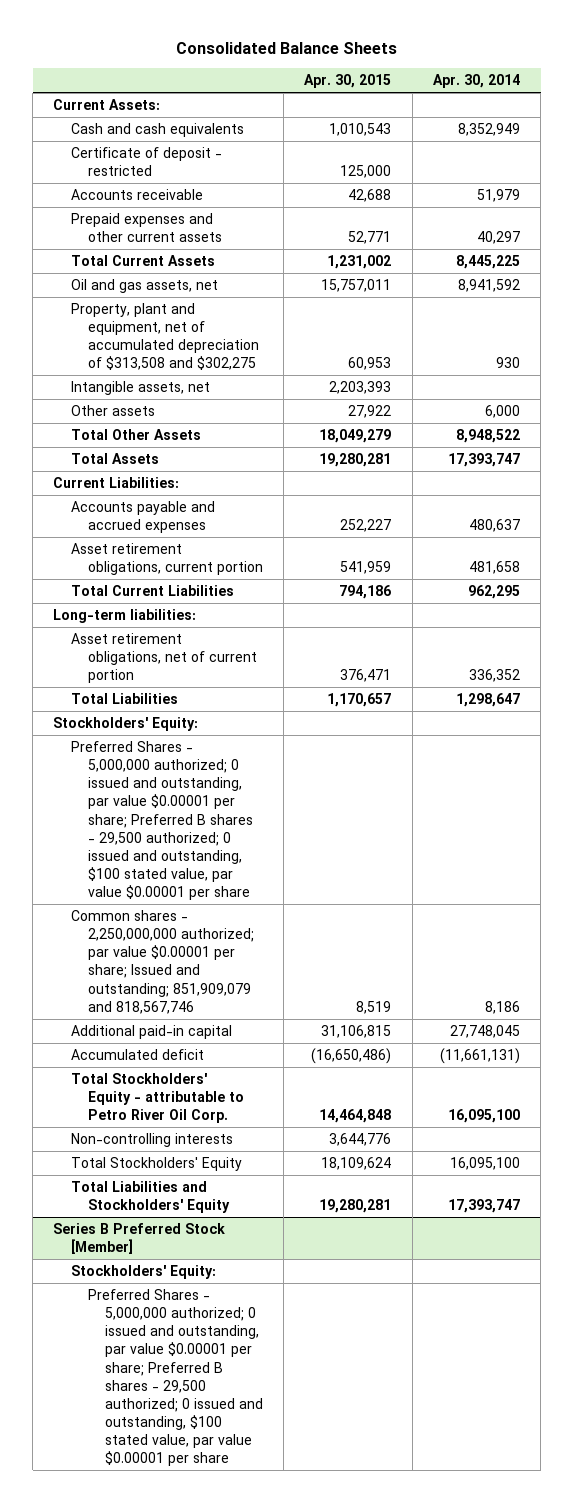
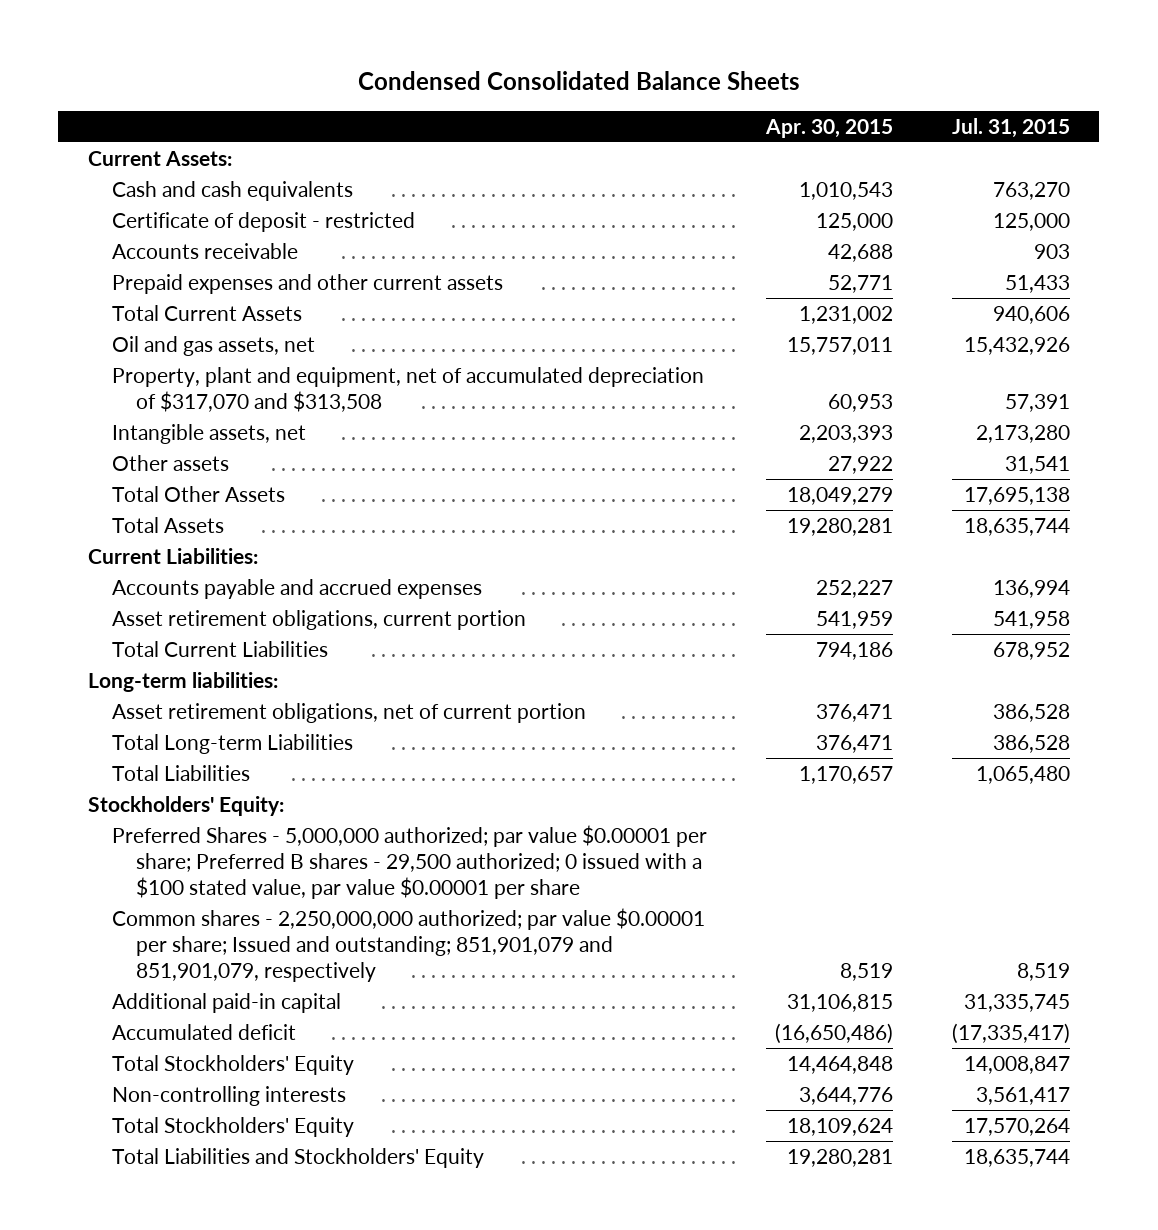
- Consolidated Balance Sheets
+ Condensed Consolidated Balance Sheets
- | Apr. 30, 2015 | Apr. 30, 2014
+ | Apr. 30, 2015 | Jul. 31, 2015
- Property, plant and equipment, net of accumulated depreciation of $313,508 and $302,275 | 60,953 | 930
+ Property, plant and equipment, net of accumulated depreciation of $317,070 and $313,508 | 60,953 | 57,391
+ Total Long-term Liabilities | 376,471 | 386,528
- Preferred Shares - 5,000,000 authorized; 0 issued and outstanding, par value $0.00001 per share; Preferred B shares - 29,500 authorized; 0 issued and outstanding, $100 stated value, par value $0.00001 per share
- Common shares - 2,250,000,000 authorized; par value $0.00001 per share; Issued and outstanding; 851,909,079 and 818,567,746 | 8,519 | 8,186
+ Preferred Shares - 5,000,000 authorized; par value $0.00001 per share; Preferred B shares - 29,500 authorized; 0 issued with a $100 stated value, par value $0.00001 per share
+ Common shares - 2,250,000,000 authorized; par value $0.00001 per share; Issued and outstanding; 851,901,079 and 851,901,079, respectively | 8,519 | 8,519
- Total Stockholders' Equity - attributable to Petro River Oil Corp. | 14,464,848 | 16,095,100
+ Total Stockholders' Equity | 14,464,848 | 14,008,847
- Series B Preferred Stock [Member]
- Stockholders' Equity:
- Preferred Shares - 5,000,000 authorized; 0 issued and outstanding, par value $0.00001 per share; Preferred B shares - 29,500 authorized; 0 issued and outstanding, $100 stated value, par value $0.00001 per share

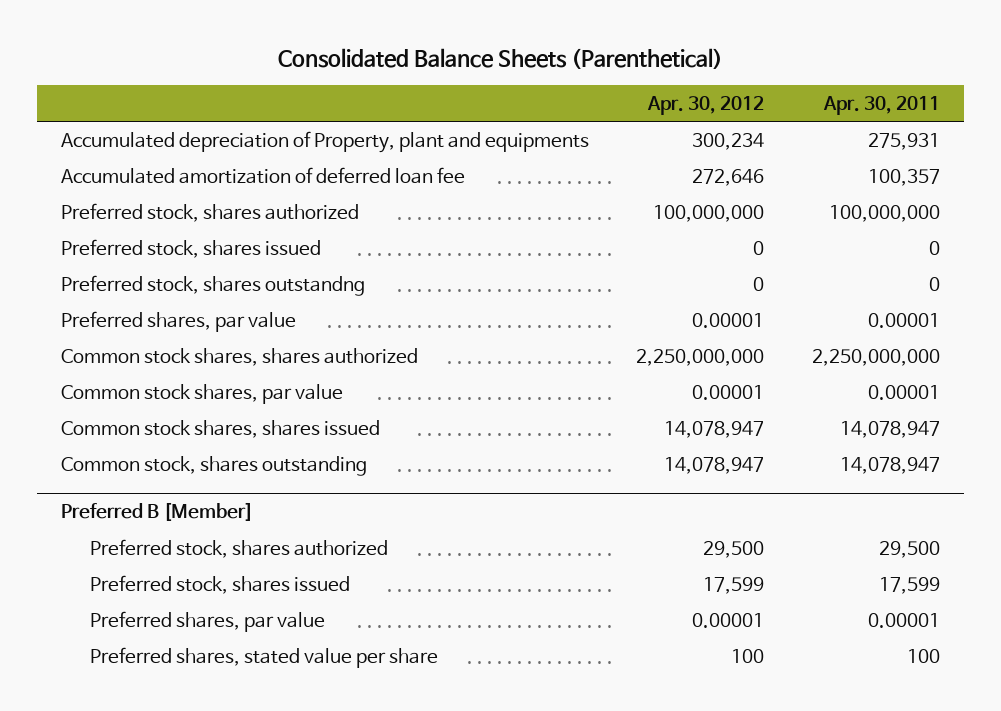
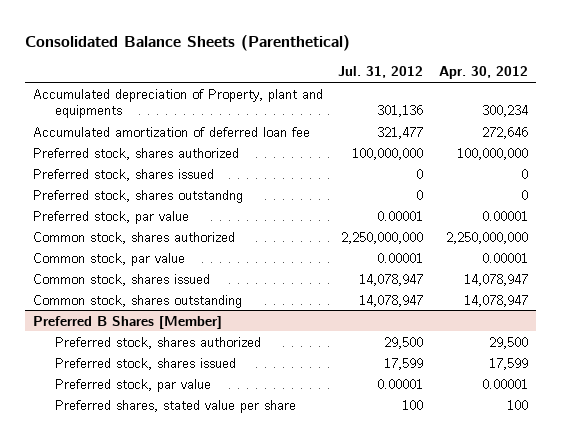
- | Apr. 30, 2012 | Apr. 30, 2011
+ | Jul. 31, 2012 | Apr. 30, 2012
- Preferred shares, par value | 0.00001 | 0.00001
- Common stock shares, shares authorized | 2,250,000,000 | 2,250,000,000
- Common stock shares, par value | 0.00001 | 0.00001
- Common stock shares, shares issued | 14,078,947 | 14,078,947
+ Preferred stock, par value | 0.00001 | 0.00001
+ Common stock, shares authorized | 2,250,000,000 | 2,250,000,000
+ Common stock, par value | 0.00001 | 0.00001
+ Common stock, shares issued | 14,078,947 | 14,078,947
- Preferred B [Member]
+ Preferred B Shares [Member]
- Preferred shares, par value | 0.00001 | 0.00001
+ Preferred stock, par value | 0.00001 | 0.00001

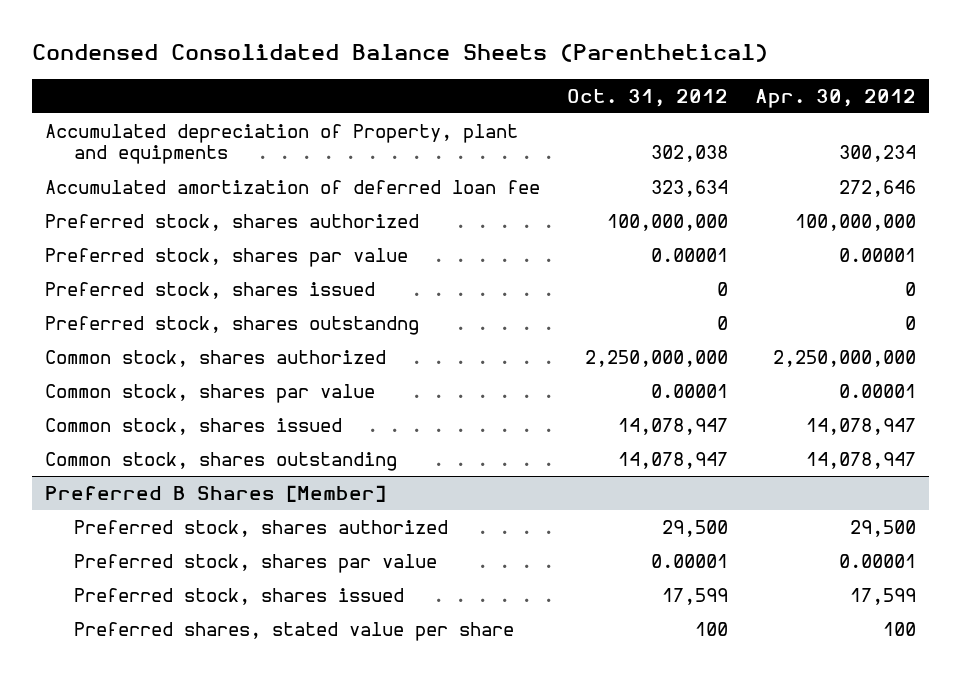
- Consolidated Balance Sheets (Parenthetical)
+ Condensed Consolidated Balance Sheets (Parenthetical)
- | Jul. 31, 2012 | Apr. 30, 2012
+ | Oct. 31, 2012 | Apr. 30, 2012
+ Preferred stock, shares par value | 0.00001 | 0.00001
- Preferred stock, par value | 0.00001 | 0.00001
- Common stock, par value | 0.00001 | 0.00001
+ Common stock, shares par value | 0.00001 | 0.00001
@ Preferred B Shares [Member]
+ Preferred stock, shares par value | 0.00001 | 0.00001
- Preferred stock, par value | 0.00001 | 0.00001

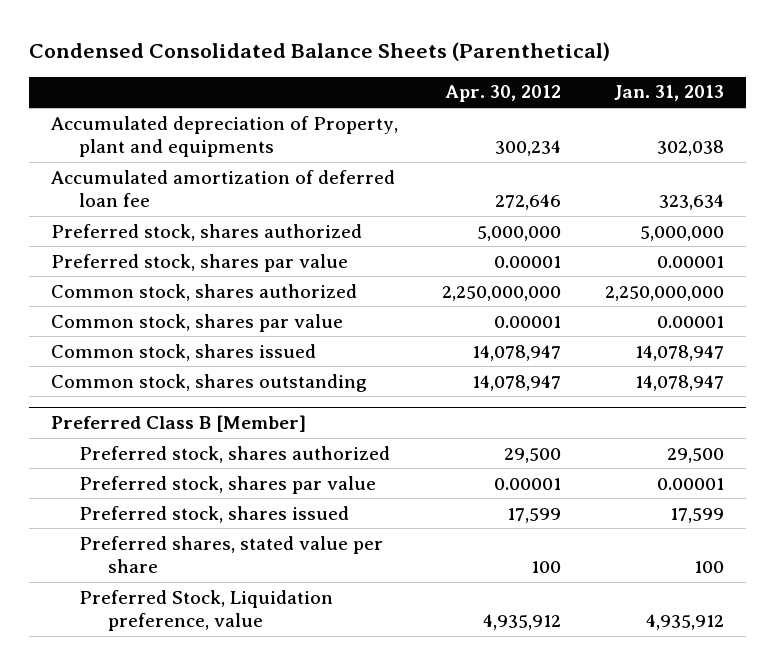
- | Oct. 31, 2012 | Apr. 30, 2012
+ | Apr. 30, 2012 | Jan. 31, 2013
- Preferred stock, shares authorized | 100,000,000 | 100,000,000
+ Preferred stock, shares authorized | 5,000,000 | 5,000,000
- Preferred stock, shares issued | 0 | 0
- Preferred stock, shares outstandng | 0 | 0
- Preferred B Shares [Member]
+ Preferred Class B [Member]
+ Preferred Stock, Liquidation preference, value | 4,935,912 | 4,935,912

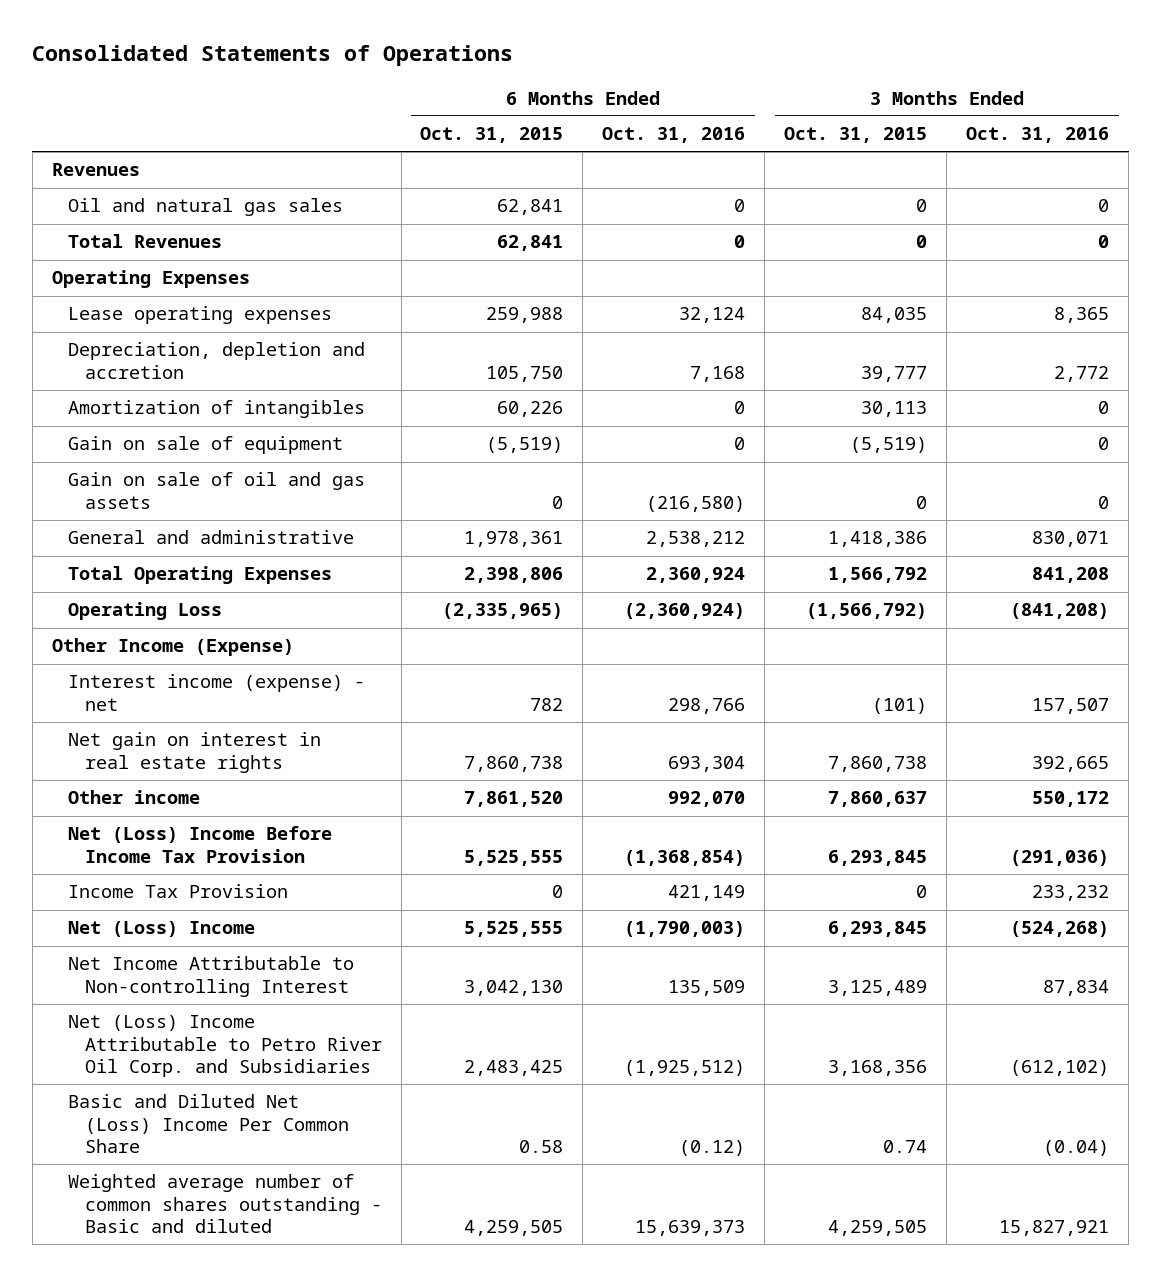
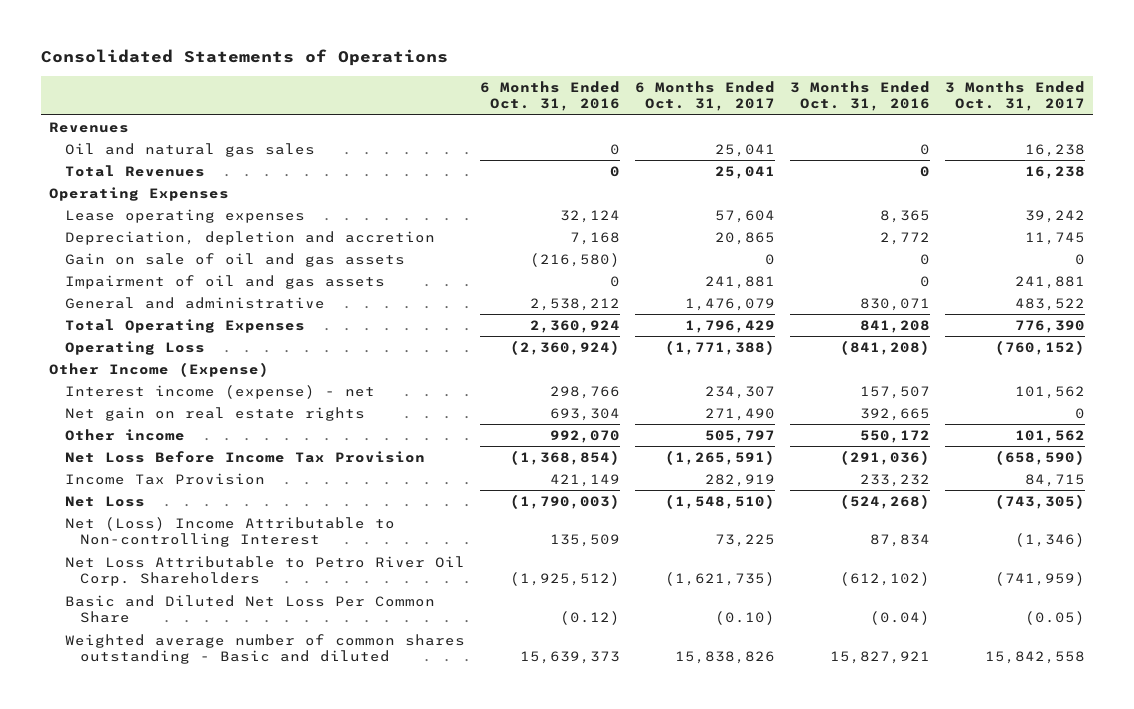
- | 6 Months Ended Oct. 31, 2015 | 6 Months Ended Oct. 31, 2016 | 3 Months Ended Oct. 31, 2015 | 3 Months Ended Oct. 31, 2016
+ | 6 Months Ended Oct. 31, 2016 | 6 Months Ended Oct. 31, 2017 | 3 Months Ended Oct. 31, 2016 | 3 Months Ended Oct. 31, 2017
- Amortization of intangibles | 60,226 | 0 | 30,113 | 0
- Gain on sale of equipment | (5,519) | 0 | (5,519) | 0
+ Impairment of oil and gas assets | 0 | 241,881 | 0 | 241,881
- Net gain on interest in real estate rights | 7,860,738 | 693,304 | 7,860,738 | 392,665
+ Net gain on real estate rights | 693,304 | 271,490 | 392,665 | 0
- Net (Loss) Income Before Income Tax Provision | 5,525,555 | (1,368,854) | 6,293,845 | (291,036)
+ Net Loss Before Income Tax Provision | (1,368,854) | (1,265,591) | (291,036) | (658,590)
- Net (Loss) Income | 5,525,555 | (1,790,003) | 6,293,845 | (524,268)
- Net Income Attributable to Non-controlling Interest | 3,042,130 | 135,509 | 3,125,489 | 87,834
- Net (Loss) Income Attributable to Petro River Oil Corp. and Subsidiaries | 2,483,425 | (1,925,512) | 3,168,356 | (612,102)
- Basic and Diluted Net (Loss) Income Per Common Share | 0.58 | (0.12) | 0.74 | (0.04)
+ Net Loss | (1,790,003) | (1,548,510) | (524,268) | (743,305)
+ Net (Loss) Income Attributable to Non-controlling Interest | 135,509 | 73,225 | 87,834 | (1,346)
+ Net Loss Attributable to Petro River Oil Corp. Shareholders | (1,925,512) | (1,621,735) | (612,102) | (741,959)
+ Basic and Diluted Net Loss Per Common Share | (0.12) | (0.10) | (0.04) | (0.05)

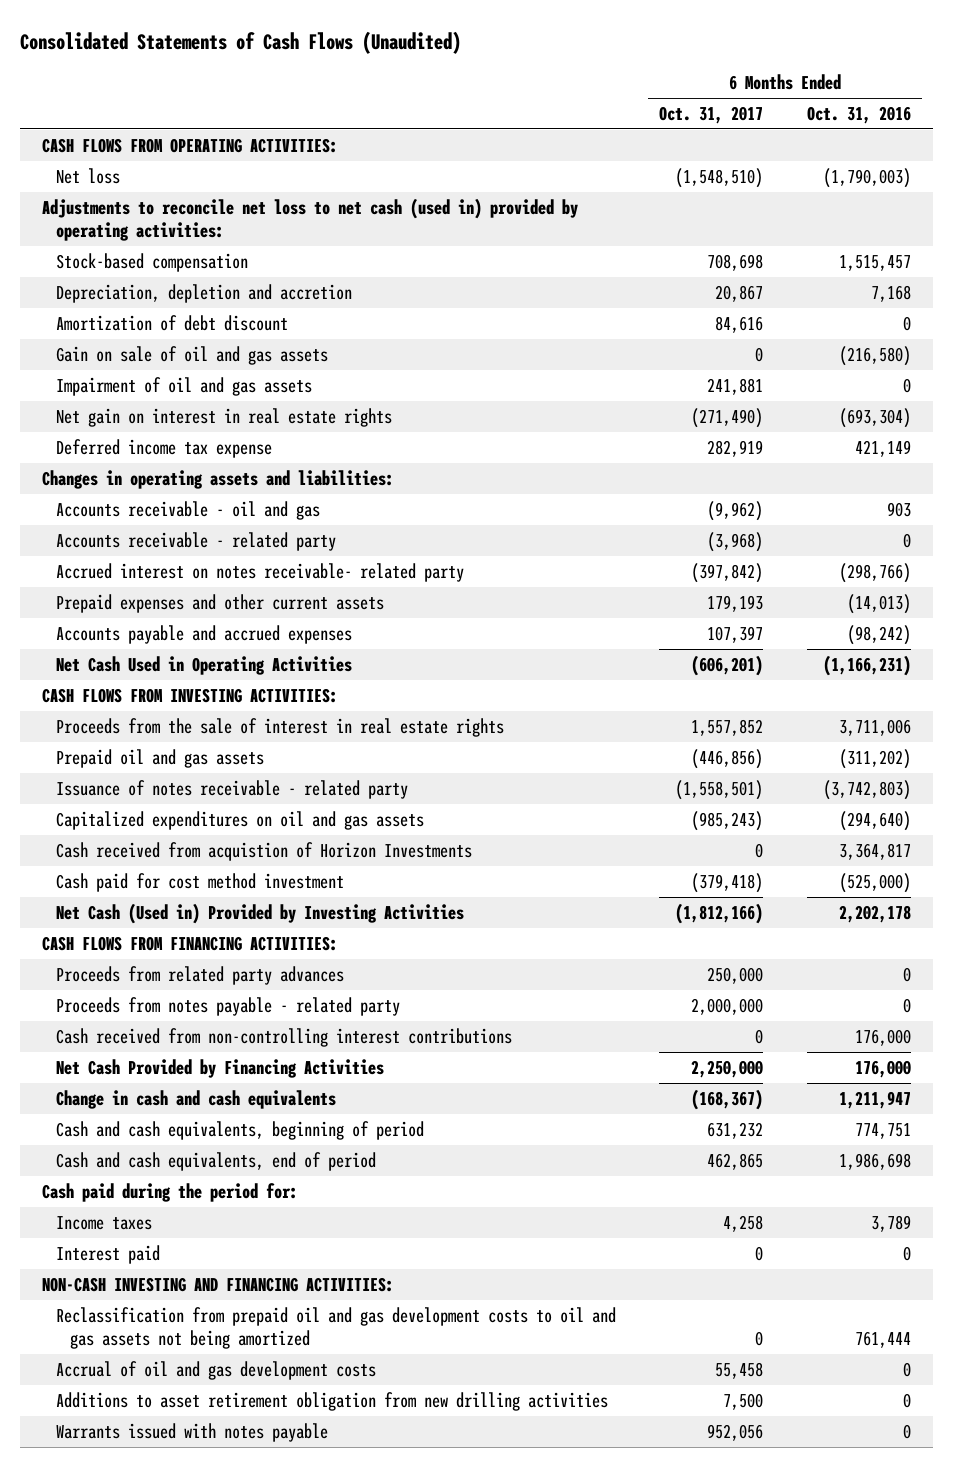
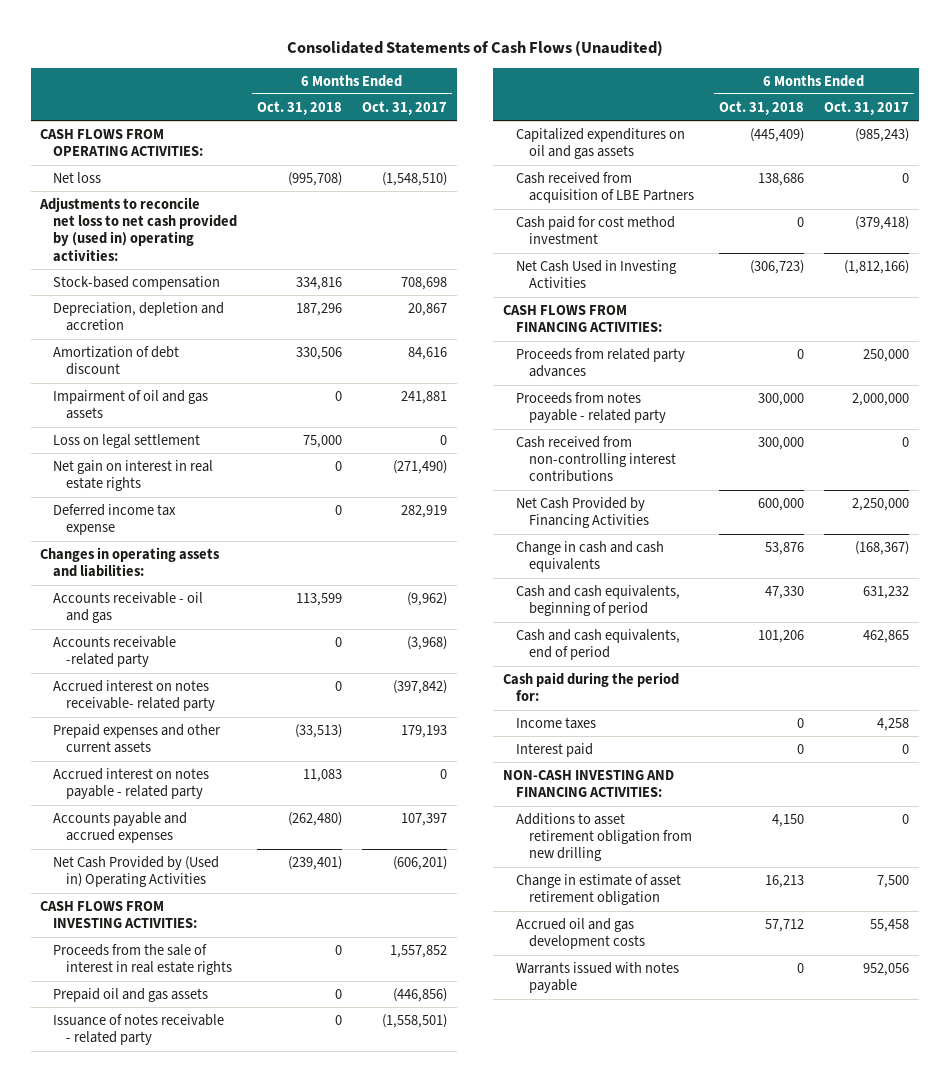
- | 6 Months Ended Oct. 31, 2017 | 6 Months Ended Oct. 31, 2016
+ | 6 Months Ended Oct. 31, 2018 | 6 Months Ended Oct. 31, 2017
- Adjustments to reconcile net loss to net cash (used in) provided by operating activities:
+ Adjustments to reconcile net loss to net cash provided by (used in) operating activities:
- Gain on sale of oil and gas assets | 0 | (216,580)
+ Loss on legal settlement | 75,000 | 0
- Accounts receivable - related party | (3,968) | 0
+ Accounts receivable -related party | 0 | (3,968)
+ Accrued interest on notes payable - related party | 11,083 | 0
- Net Cash Used in Operating Activities | (606,201) | (1,166,231)
+ Net Cash Provided by (Used in) Operating Activities | (239,401) | (606,201)
- Cash received from acquistion of Horizon Investments | 0 | 3,364,817
+ Cash received from acquisition of LBE Partners | 138,686 | 0
- Net Cash (Used in) Provided by Investing Activities | (1,812,166) | 2,202,178
+ Net Cash Used in Investing Activities | (306,723) | (1,812,166)
- Reclassification from prepaid oil and gas development costs to oil and gas assets not being amortized | 0 | 761,444
- Accrual of oil and gas development costs | 55,458 | 0
- Additions to asset retirement obligation from new drilling activities | 7,500 | 0
+ Additions to asset retirement obligation from new drilling | 4,150 | 0
+ Change in estimate of asset retirement obligation | 16,213 | 7,500
+ Accrued oil and gas development costs | 57,712 | 55,458

